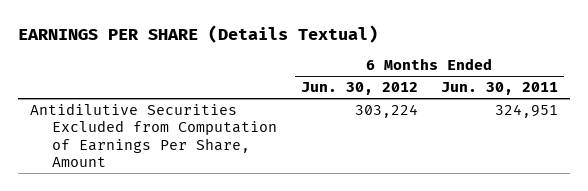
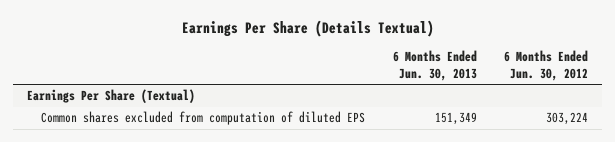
- EARNINGS PER SHARE (Details Textual)
+ Earnings Per Share (Details Textual)
- | 6 Months Ended Jun. 30, 2012 | 6 Months Ended Jun. 30, 2011
+ | 6 Months Ended Jun. 30, 2013 | 6 Months Ended Jun. 30, 2012
- Antidilutive Securities Excluded from Computation of Earnings Per Share, Amount | 303,224 | 324,951
+ Earnings Per Share (Textual)
+ Common shares excluded from computation of diluted EPS | 151,349 | 303,224

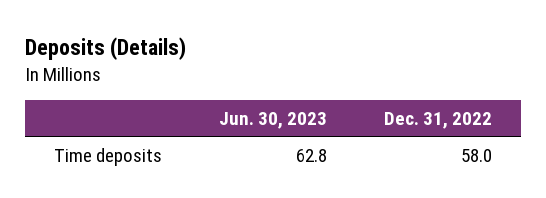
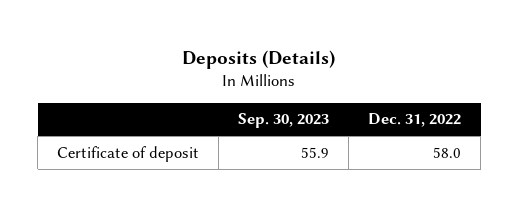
- | Jun. 30, 2023 | Dec. 31, 2022
+ | Sep. 30, 2023 | Dec. 31, 2022
- Time deposits | 62.8 | 58.0
+ Certificate of deposit | 55.9 | 58.0

